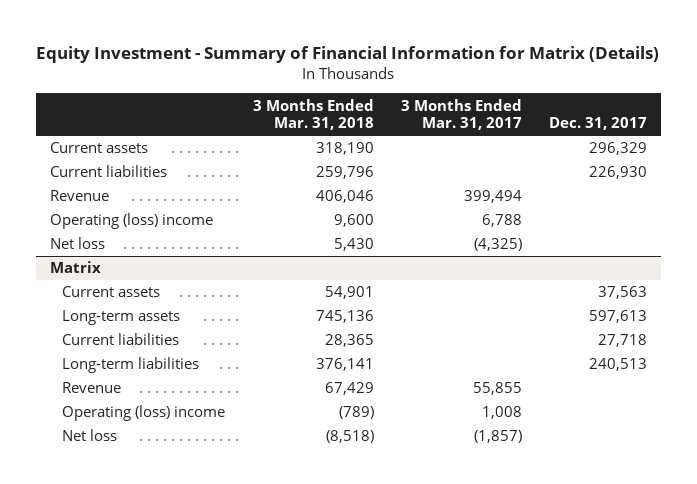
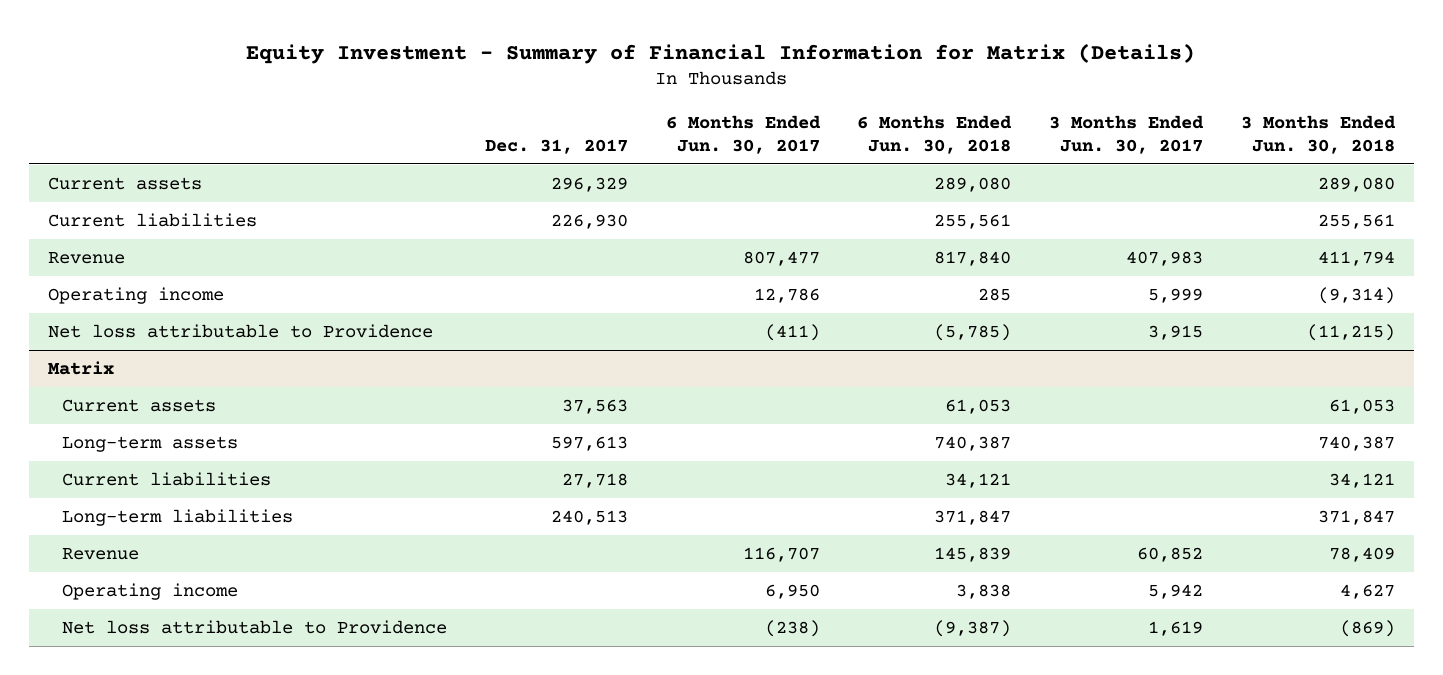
- | 3 Months Ended Mar. 31, 2018 | 3 Months Ended Mar. 31, 2017 | Dec. 31, 2017
+ | Dec. 31, 2017 | 6 Months Ended Jun. 30, 2017 | 6 Months Ended Jun. 30, 2018 | 3 Months Ended Jun. 30, 2017 | 3 Months Ended Jun. 30, 2018
- Operating (loss) income | 9,600 | 6,788 |
- Net loss | 5,430 | (4,325) |
+ Operating income | | 12,786 | 285 | 5,999 | (9,314)
+ Net loss attributable to Providence | | (411) | (5,785) | 3,915 | (11,215)
@ Matrix
- Operating (loss) income | (789) | 1,008 |
- Net loss | (8,518) | (1,857) |
+ Operating income | | 6,950 | 3,838 | 5,942 | 4,627
+ Net loss attributable to Providence | | (238) | (9,387) | 1,619 | (869)

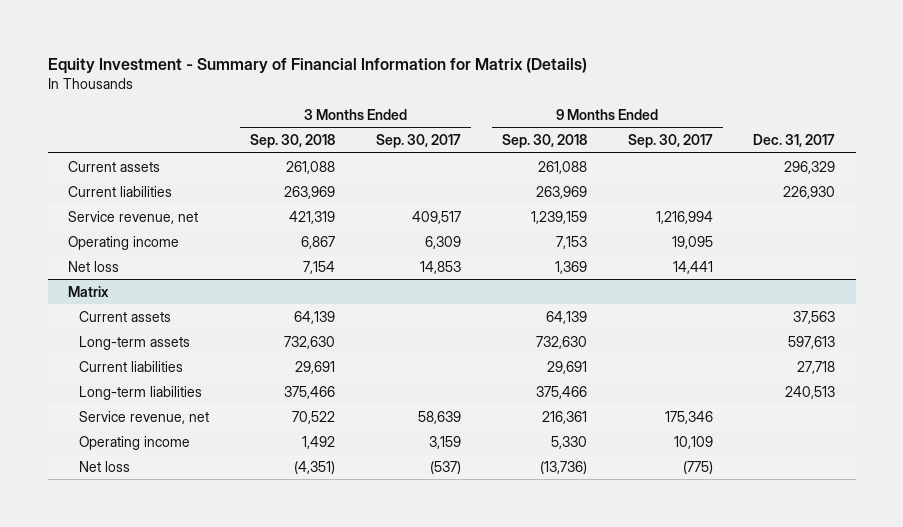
- | Dec. 31, 2017 | 6 Months Ended Jun. 30, 2017 | 6 Months Ended Jun. 30, 2018 | 3 Months Ended Jun. 30, 2017 | 3 Months Ended Jun. 30, 2018
+ | 3 Months Ended Sep. 30, 2018 | 3 Months Ended Sep. 30, 2017 | 9 Months Ended Sep. 30, 2018 | 9 Months Ended Sep. 30, 2017 | Dec. 31, 2017
- Revenue | | 807,477 | 817,840 | 407,983 | 411,794
+ Service revenue, net | 421,319 | 409,517 | 1,239,159 | 1,216,994 |
- Net loss attributable to Providence | | (411) | (5,785) | 3,915 | (11,215)
+ Net loss | 7,154 | 14,853 | 1,369 | 14,441 |
@ Matrix
- Revenue | | 116,707 | 145,839 | 60,852 | 78,409
+ Service revenue, net | 70,522 | 58,639 | 216,361 | 175,346 |
- Net loss attributable to Providence | | (238) | (9,387) | 1,619 | (869)
+ Net loss | (4,351) | (537) | (13,736) | (775) |

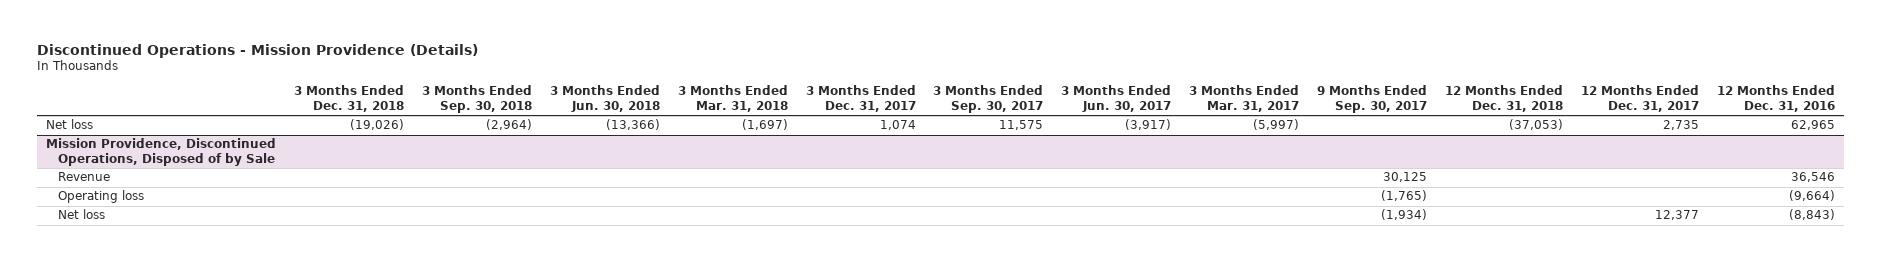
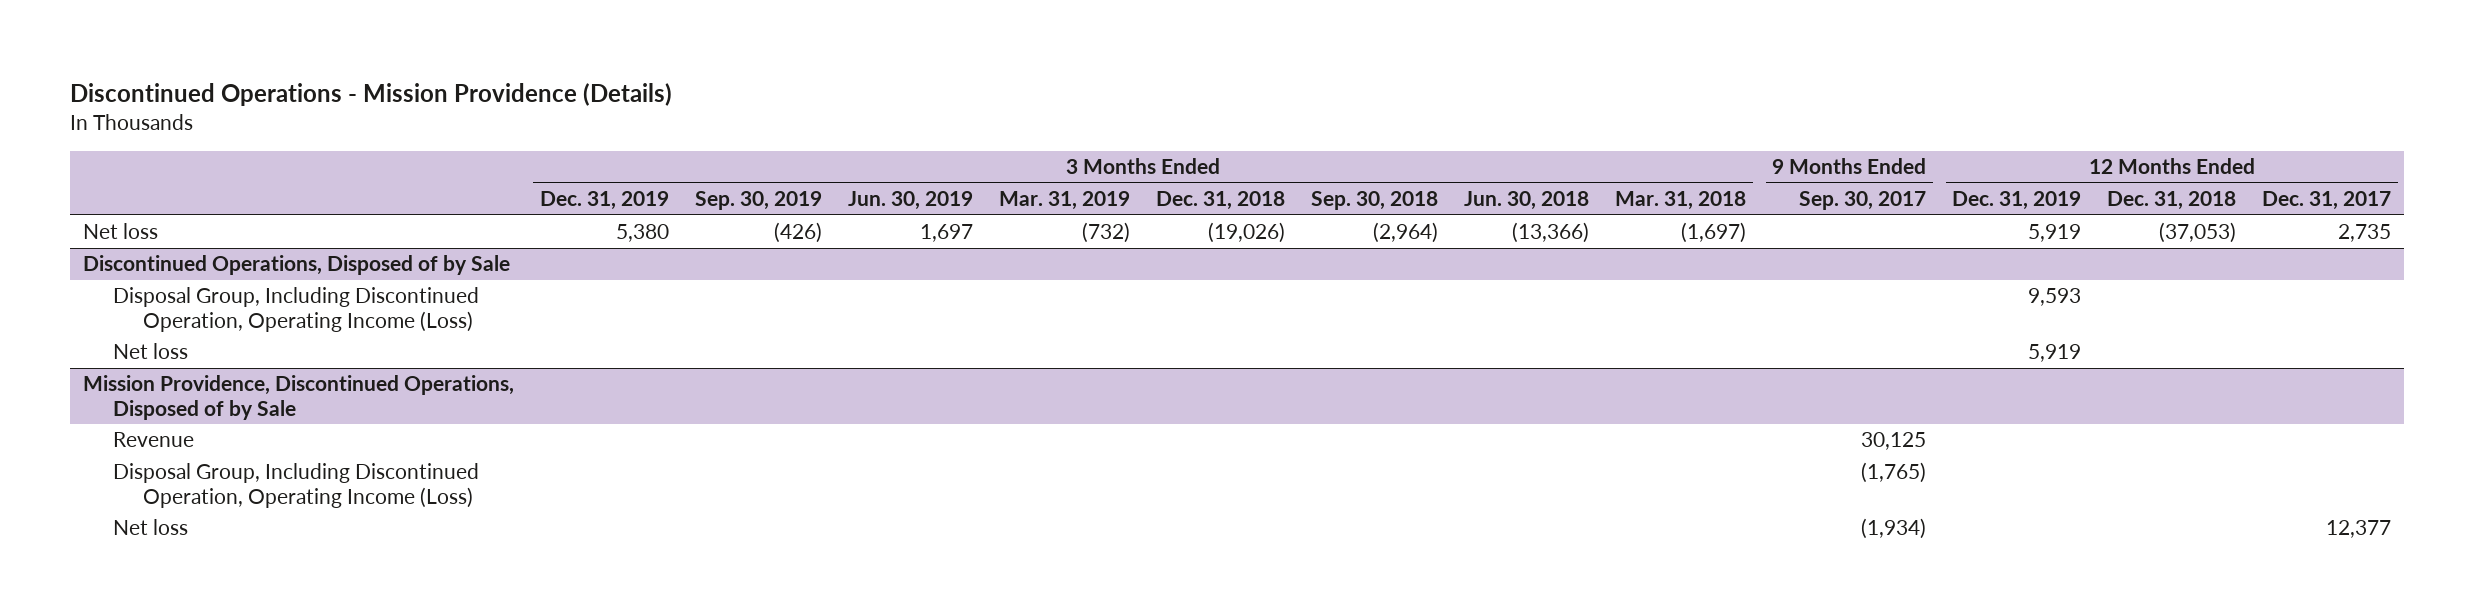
- | 3 Months Ended Dec. 31, 2018 | 3 Months Ended Sep. 30, 2018 | 3 Months Ended Jun. 30, 2018 | 3 Months Ended Mar. 31, 2018 | 3 Months Ended Dec. 31, 2017 | 3 Months Ended Sep. 30, 2017 | 3 Months Ended Jun. 30, 2017 | 3 Months Ended Mar. 31, 2017 | 9 Months Ended Sep. 30, 2017 | 12 Months Ended Dec. 31, 2018 | 12 Months Ended Dec. 31, 2017 | 12 Months Ended Dec. 31, 2016
+ | 3 Months Ended Dec. 31, 2019 | 3 Months Ended Sep. 30, 2019 | 3 Months Ended Jun. 30, 2019 | 3 Months Ended Mar. 31, 2019 | 3 Months Ended Dec. 31, 2018 | 3 Months Ended Sep. 30, 2018 | 3 Months Ended Jun. 30, 2018 | 3 Months Ended Mar. 31, 2018 | 9 Months Ended Sep. 30, 2017 | 12 Months Ended Dec. 31, 2019 | 12 Months Ended Dec. 31, 2018 | 12 Months Ended Dec. 31, 2017
+ Discontinued Operations, Disposed of by Sale
+ Disposal Group, Including Discontinued Operation, Operating Income (Loss) | | | | | | | | | | 9,593 | |
+ Net loss | | | | | | | | | | 5,919 | |
@ Mission Providence, Discontinued Operations, Disposed of by Sale
- Operating loss | | | | | | | | | (1,765) | | | (9,664)
+ Disposal Group, Including Discontinued Operation, Operating Income (Loss) | | | | | | | | | (1,765) | | |

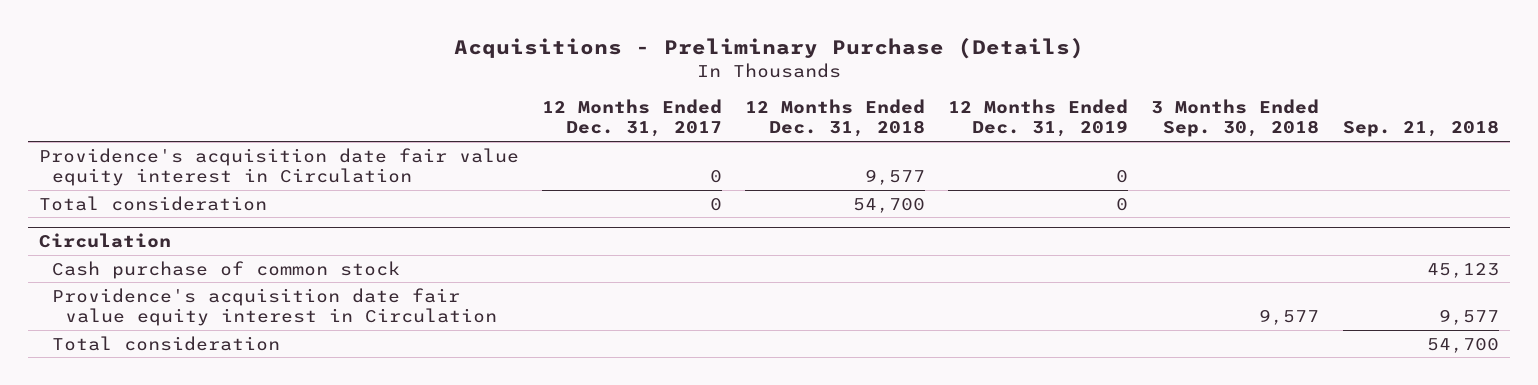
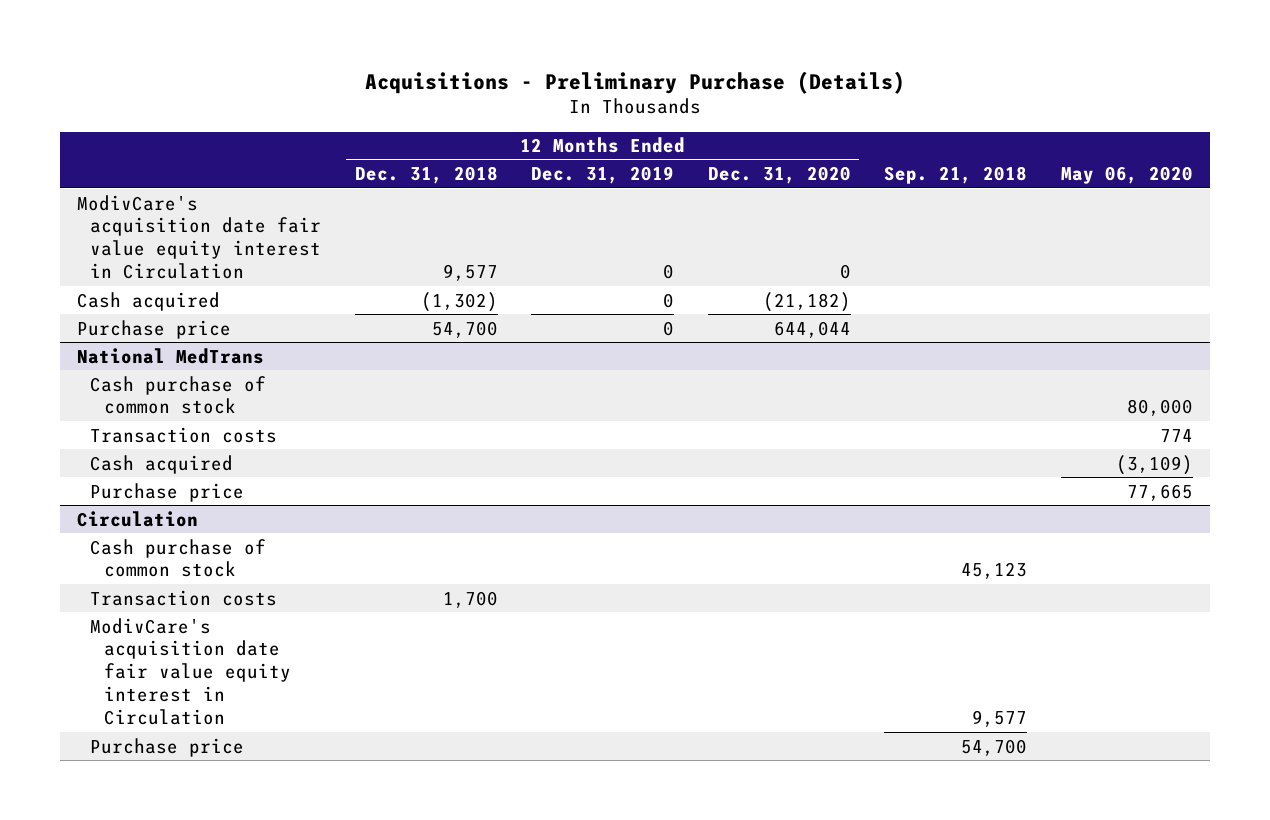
- | 12 Months Ended Dec. 31, 2017 | 12 Months Ended Dec. 31, 2018 | 12 Months Ended Dec. 31, 2019 | 3 Months Ended Sep. 30, 2018 | Sep. 21, 2018
+ | 12 Months Ended Dec. 31, 2018 | 12 Months Ended Dec. 31, 2019 | 12 Months Ended Dec. 31, 2020 | Sep. 21, 2018 | May 06, 2020
- Providence's acquisition date fair value equity interest in Circulation | 0 | 9,577 | 0 | |
- Total consideration | 0 | 54,700 | 0 | |
+ ModivCare's acquisition date fair value equity interest in Circulation | 9,577 | 0 | 0 | |
+ Cash acquired | (1,302) | 0 | (21,182) | |
+ Purchase price | 54,700 | 0 | 644,044 | |
+ National MedTrans
+ Cash purchase of common stock | | | | | 80,000
+ Transaction costs | | | | | 774
+ Cash acquired | | | | | (3,109)
+ Purchase price | | | | | 77,665
@ Circulation
- Providence's acquisition date fair value equity interest in Circulation | | | | 9,577 | 9,577
- Total consideration | | | | | 54,700
+ Transaction costs | 1,700 | | | |
+ ModivCare's acquisition date fair value equity interest in Circulation | | | | 9,577 |
+ Purchase price | | | | 54,700 |

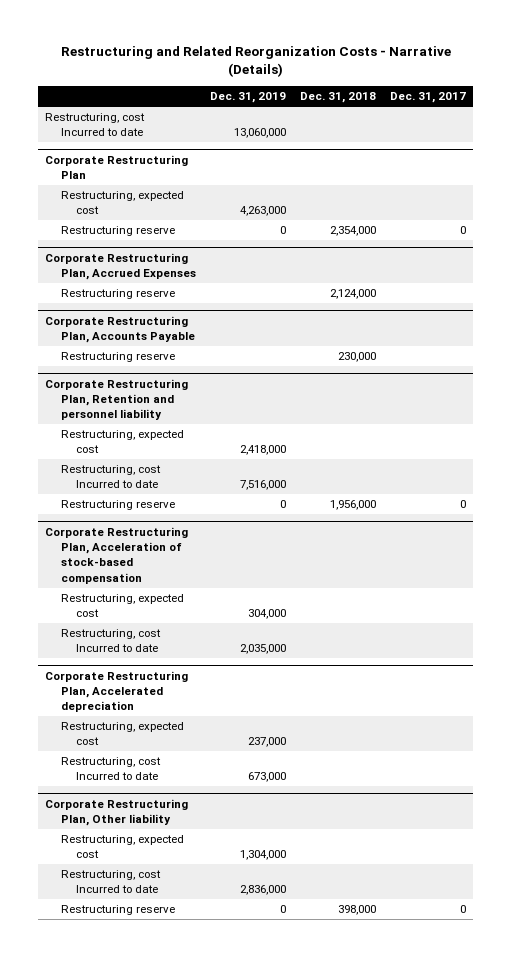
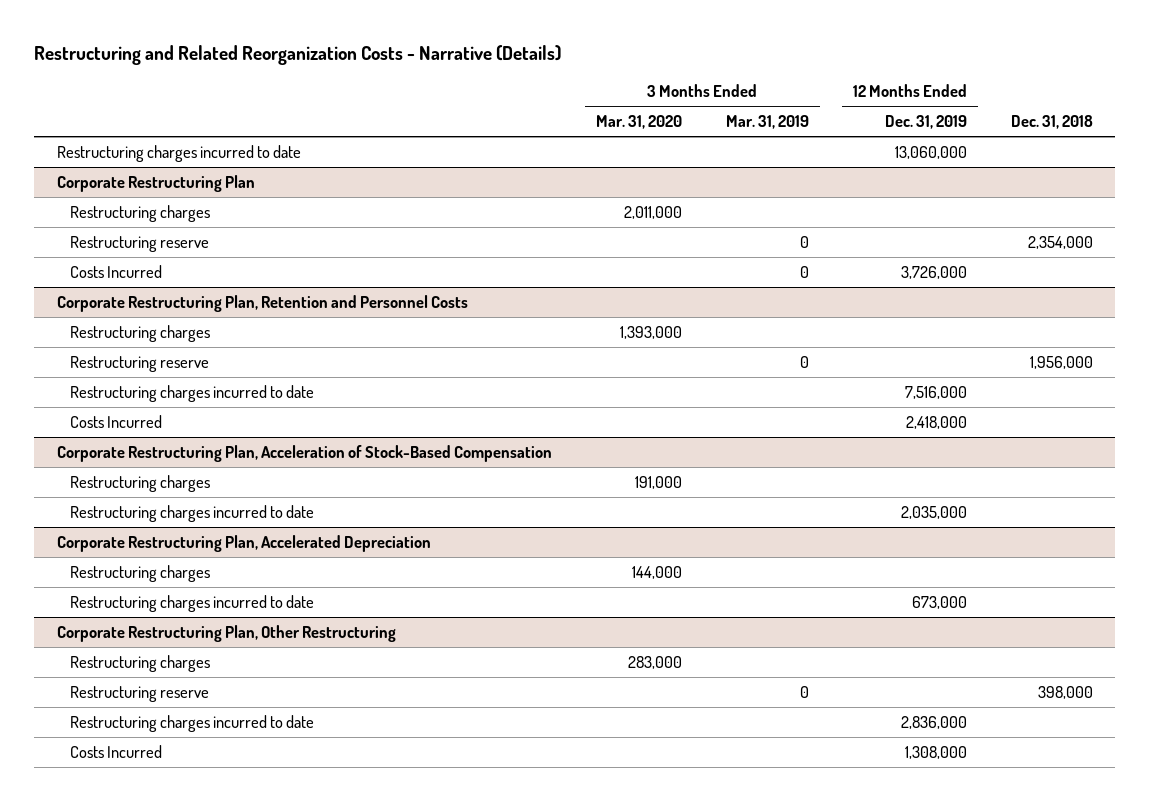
- | Dec. 31, 2019 | Dec. 31, 2018 | Dec. 31, 2017
+ | 3 Months Ended Mar. 31, 2020 | 3 Months Ended Mar. 31, 2019 | 12 Months Ended Dec. 31, 2019 | Dec. 31, 2018
- Restructuring, cost Incurred to date | 13,060,000 | |
+ Restructuring charges incurred to date | | | 13,060,000 |
@ Corporate Restructuring Plan
- Restructuring, expected cost | 4,263,000 | |
+ Restructuring charges | 2,011,000 | | |
- Corporate Restructuring Plan, Accrued Expenses
- Restructuring reserve | | 2,124,000 |
- Corporate Restructuring Plan, Accounts Payable
- Restructuring reserve | | 230,000 |
- Corporate Restructuring Plan, Retention and personnel liability
- Restructuring, expected cost | 2,418,000 | |
- Restructuring, cost Incurred to date | 7,516,000 | |
@ Corporate Restructuring Plan
+ Costs Incurred | | 0 | 3,726,000 |
+ Corporate Restructuring Plan, Retention and Personnel Costs
+ Restructuring charges | 1,393,000 | | |
- Corporate Restructuring Plan, Acceleration of stock-based compensation
- Restructuring, expected cost | 304,000 | |
- Restructuring, cost Incurred to date | 2,035,000 | |
- Corporate Restructuring Plan, Accelerated depreciation
- Restructuring, expected cost | 237,000 | |
- Restructuring, cost Incurred to date | 673,000 | |
- Corporate Restructuring Plan, Other liability
- Restructuring, expected cost | 1,304,000 | |
- Restructuring, cost Incurred to date | 2,836,000 | |
+ Restructuring charges incurred to date | | | 7,516,000 |
+ Costs Incurred | | | 2,418,000 |
+ Corporate Restructuring Plan, Acceleration of Stock-Based Compensation
+ Restructuring charges | 191,000 | | |
+ Restructuring charges incurred to date | | | 2,035,000 |
+ Corporate Restructuring Plan, Accelerated Depreciation
+ Restructuring charges | 144,000 | | |
+ Restructuring charges incurred to date | | | 673,000 |
+ Corporate Restructuring Plan, Other Restructuring
+ Restructuring charges | 283,000 | | |
+ Restructuring charges incurred to date | | | 2,836,000 |
+ Costs Incurred | | | 1,308,000 |

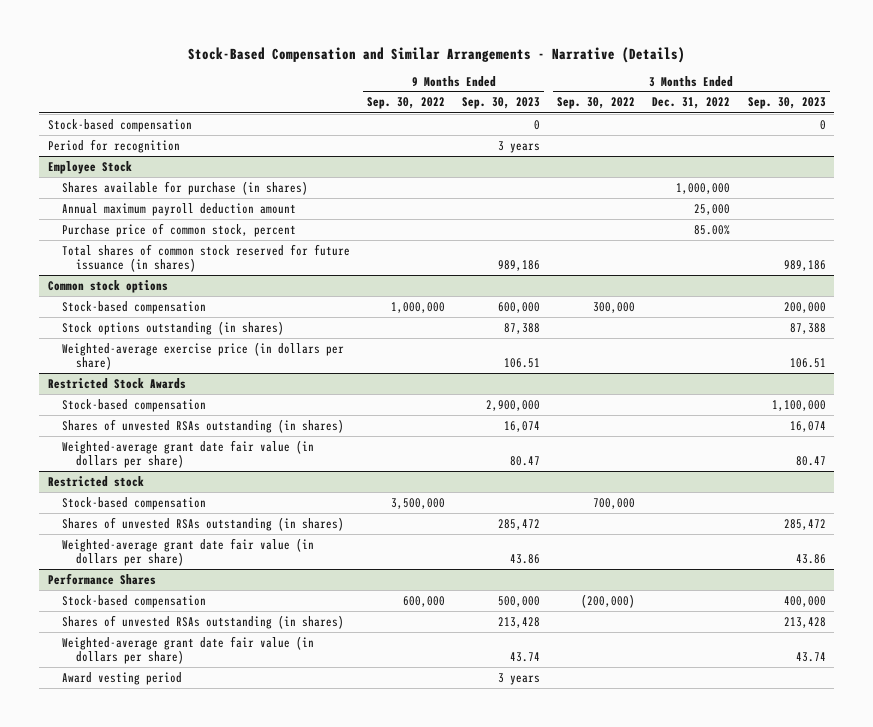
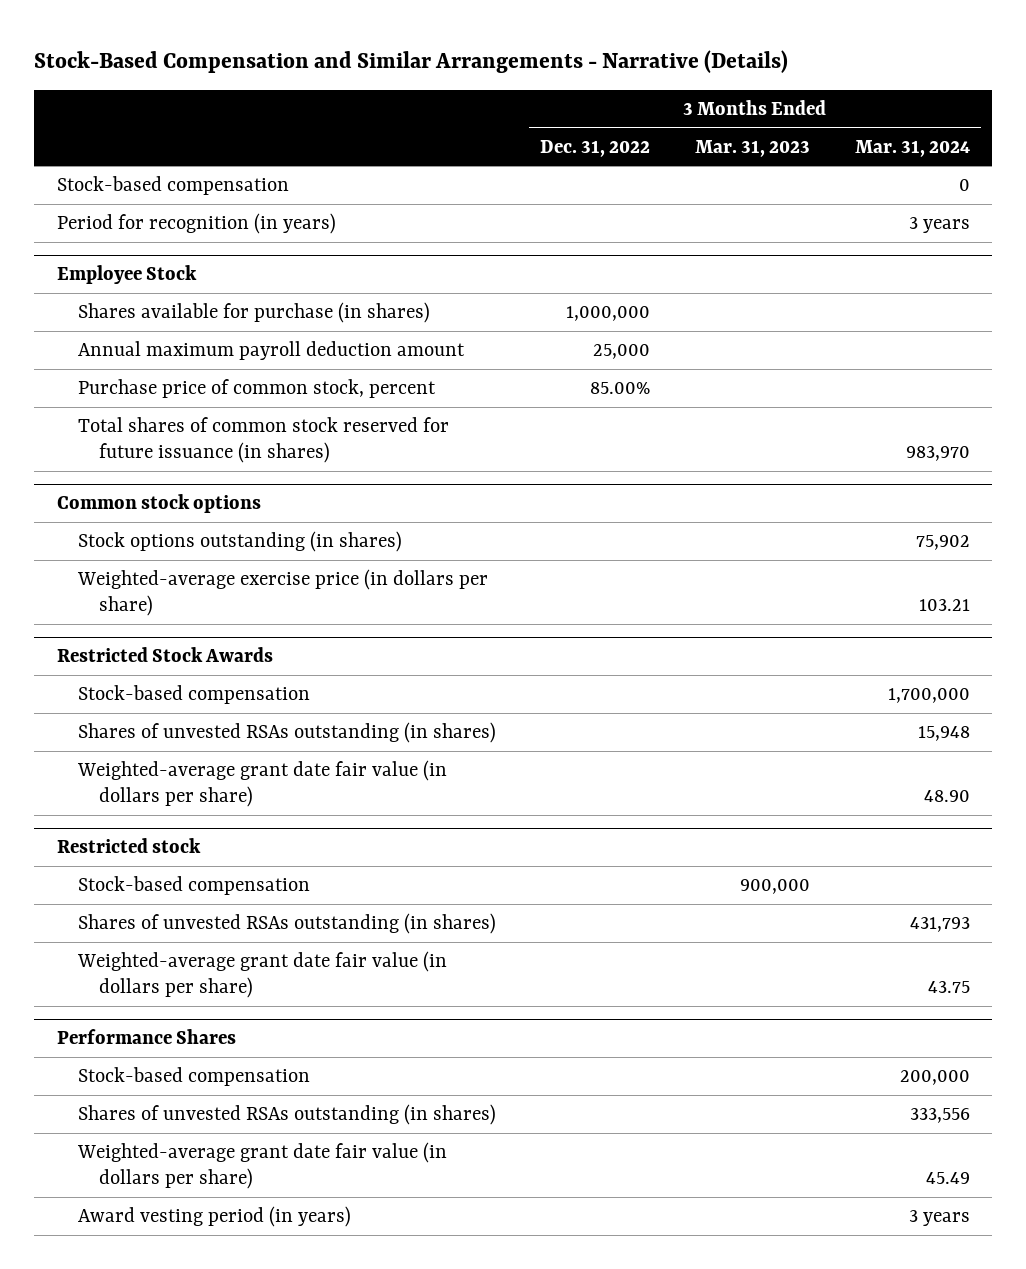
- | 9 Months Ended Sep. 30, 2022 | 9 Months Ended Sep. 30, 2023 | 3 Months Ended Sep. 30, 2022 | 3 Months Ended Dec. 31, 2022 | 3 Months Ended Sep. 30, 2023
+ | 3 Months Ended Dec. 31, 2022 | 3 Months Ended Mar. 31, 2023 | 3 Months Ended Mar. 31, 2024
- Period for recognition | | 3 years | | |
+ Period for recognition (in years) | | | 3 years
@ Common stock options
- Stock-based compensation | 1,000,000 | 600,000 | 300,000 | | 200,000
@ Performance Shares
- Award vesting period | | 3 years | | |
+ Award vesting period (in years) | | | 3 years

